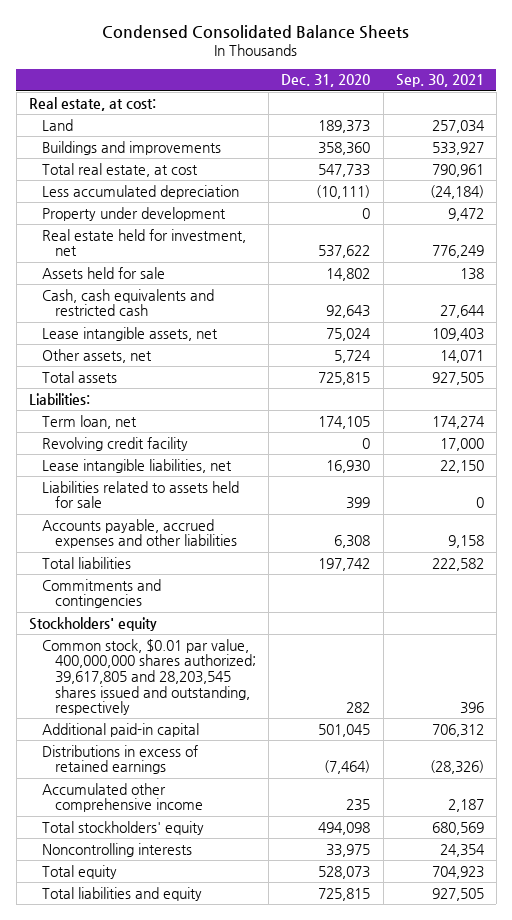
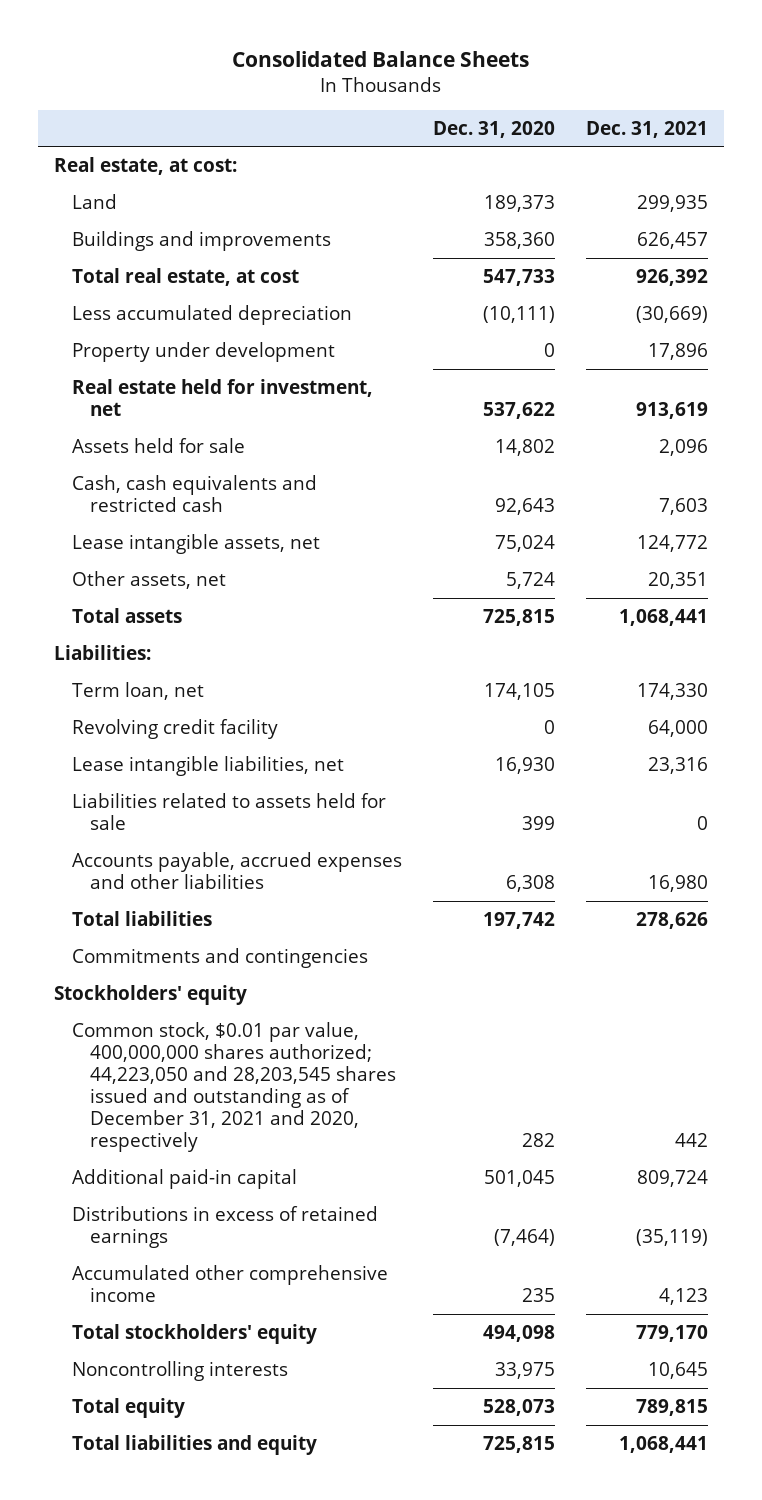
- Condensed Consolidated Balance Sheets
+ Consolidated Balance Sheets
- | Dec. 31, 2020 | Sep. 30, 2021
+ | Dec. 31, 2020 | Dec. 31, 2021
- Common stock, $0.01 par value, 400,000,000 shares authorized; 39,617,805 and 28,203,545 shares issued and outstanding, respectively | 282 | 396
+ Common stock, $0.01 par value, 400,000,000 shares authorized; 44,223,050 and 28,203,545 shares issued and outstanding as of December 31, 2021 and 2020, respectively | 282 | 442

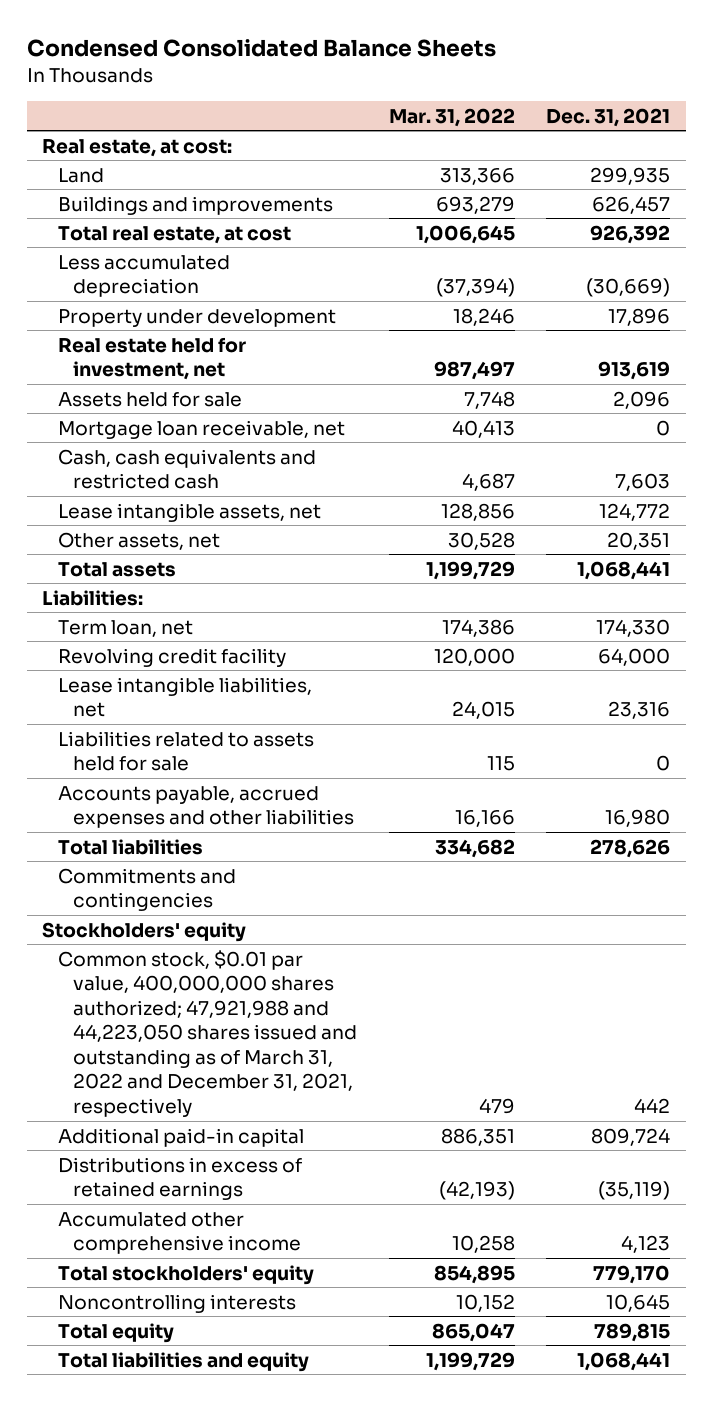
- Consolidated Balance Sheets
+ Condensed Consolidated Balance Sheets
- | Dec. 31, 2020 | Dec. 31, 2021
+ | Mar. 31, 2022 | Dec. 31, 2021
+ Mortgage loan receivable, net | 40,413 | 0
- Common stock, $0.01 par value, 400,000,000 shares authorized; 44,223,050 and 28,203,545 shares issued and outstanding as of December 31, 2021 and 2020, respectively | 282 | 442
+ Common stock, $0.01 par value, 400,000,000 shares authorized; 47,921,988 and 44,223,050 shares issued and outstanding as of March 31, 2022 and December 31, 2021, respectively | 479 | 442

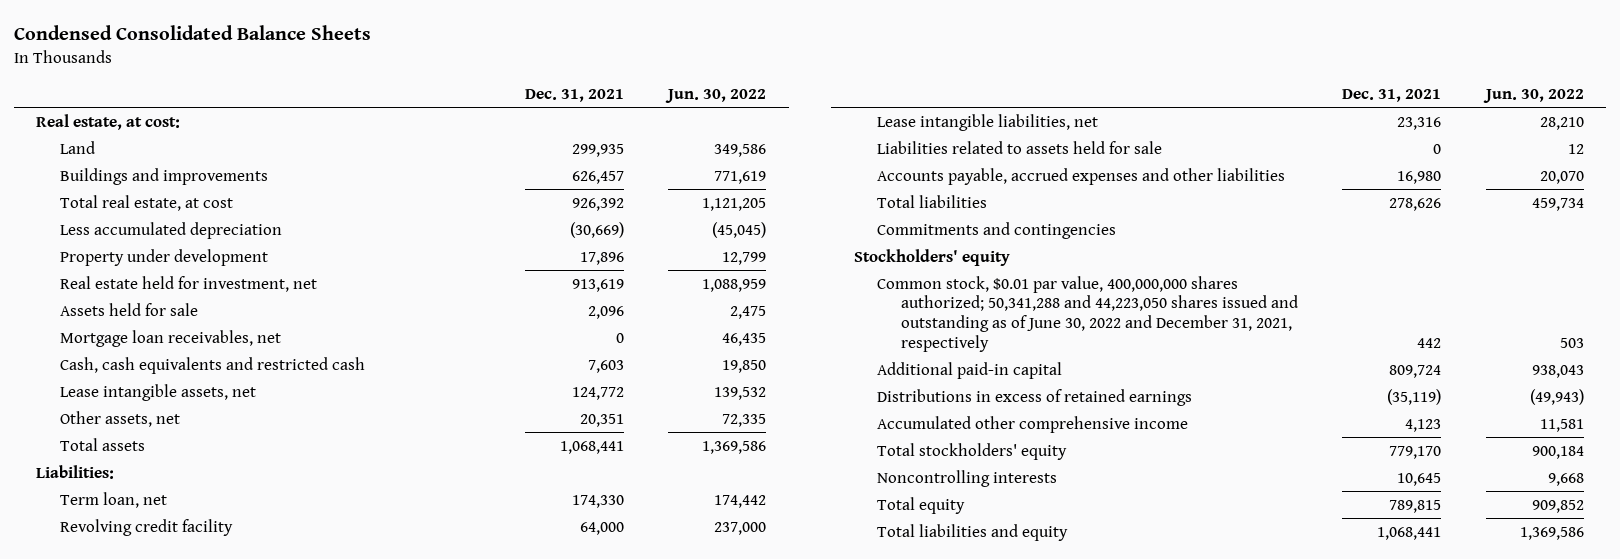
- | Mar. 31, 2022 | Dec. 31, 2021
+ | Dec. 31, 2021 | Jun. 30, 2022
- Mortgage loan receivable, net | 40,413 | 0
+ Mortgage loan receivables, net | 0 | 46,435
- Common stock, $0.01 par value, 400,000,000 shares authorized; 47,921,988 and 44,223,050 shares issued and outstanding as of March 31, 2022 and December 31, 2021, respectively | 479 | 442
+ Common stock, $0.01 par value, 400,000,000 shares authorized; 50,341,288 and 44,223,050 shares issued and outstanding as of June 30, 2022 and December 31, 2021, respectively | 442 | 503

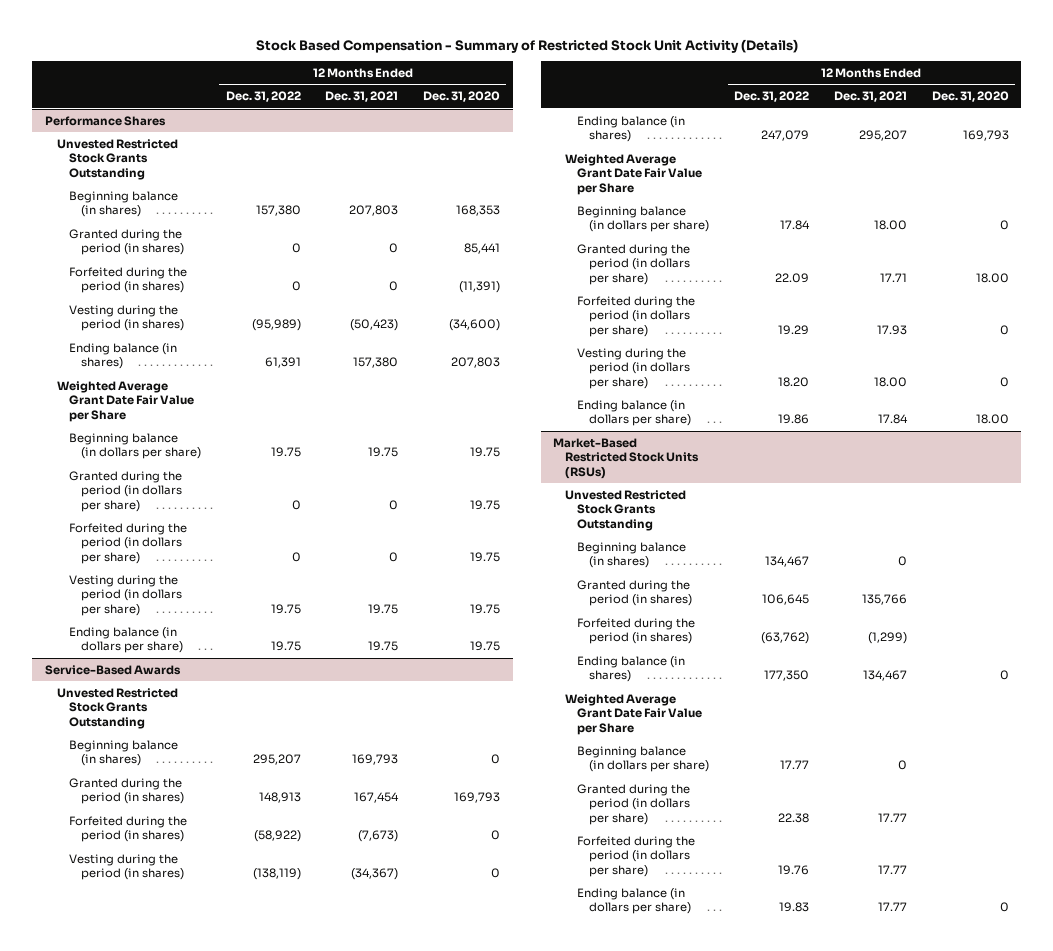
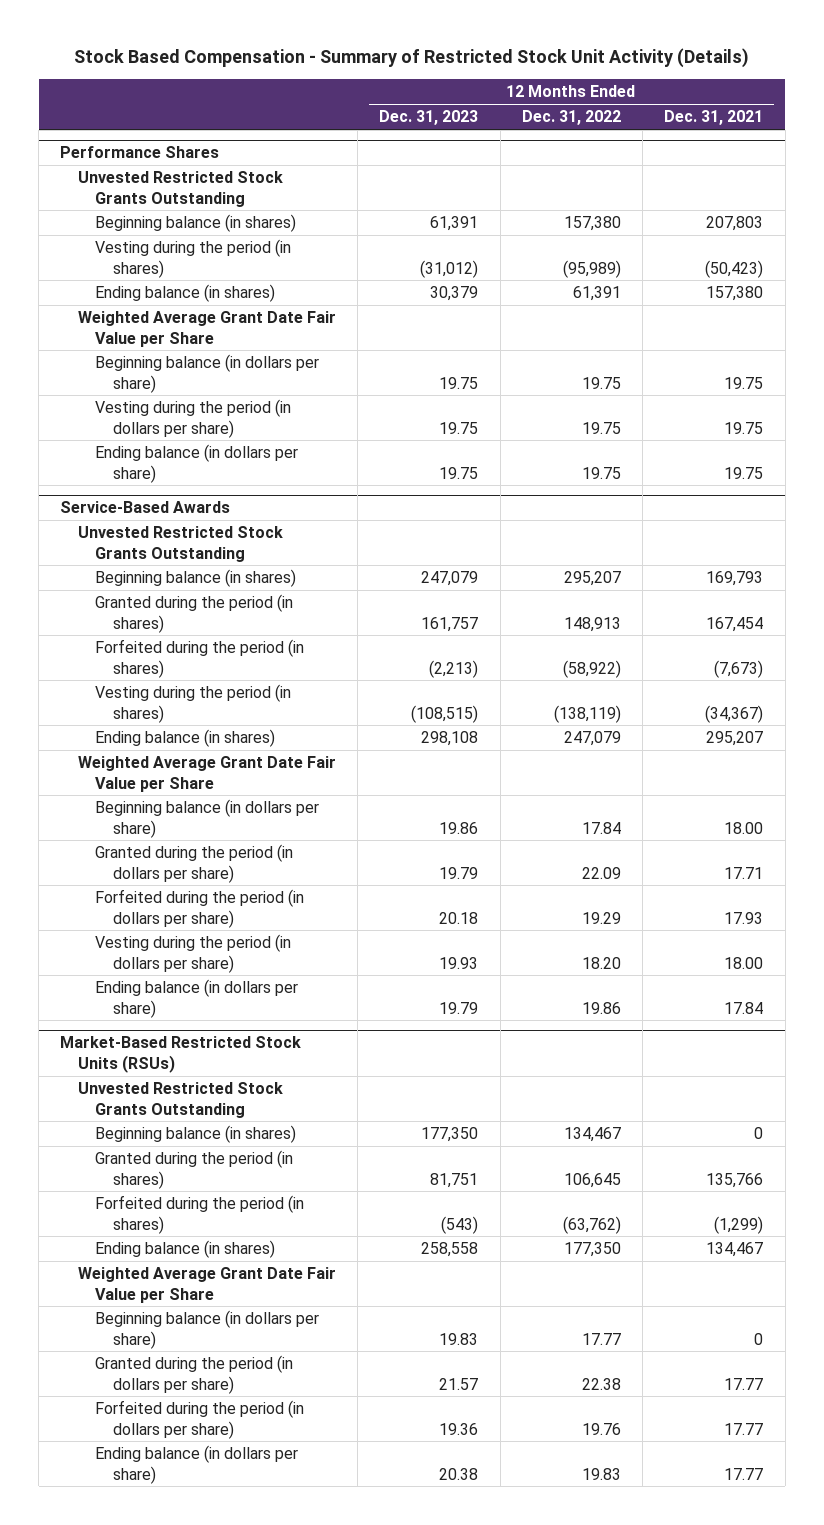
- | 12 Months Ended Dec. 31, 2022 | 12 Months Ended Dec. 31, 2021 | 12 Months Ended Dec. 31, 2020
+ | 12 Months Ended Dec. 31, 2023 | 12 Months Ended Dec. 31, 2022 | 12 Months Ended Dec. 31, 2021
@ Performance Shares
- Granted during the period (in shares) | 0 | 0 | 85,441
- Forfeited during the period (in shares) | 0 | 0 | (11,391)
- Granted during the period (in dollars per share) | 0 | 0 | 19.75
- Forfeited during the period (in dollars per share) | 0 | 0 | 19.75

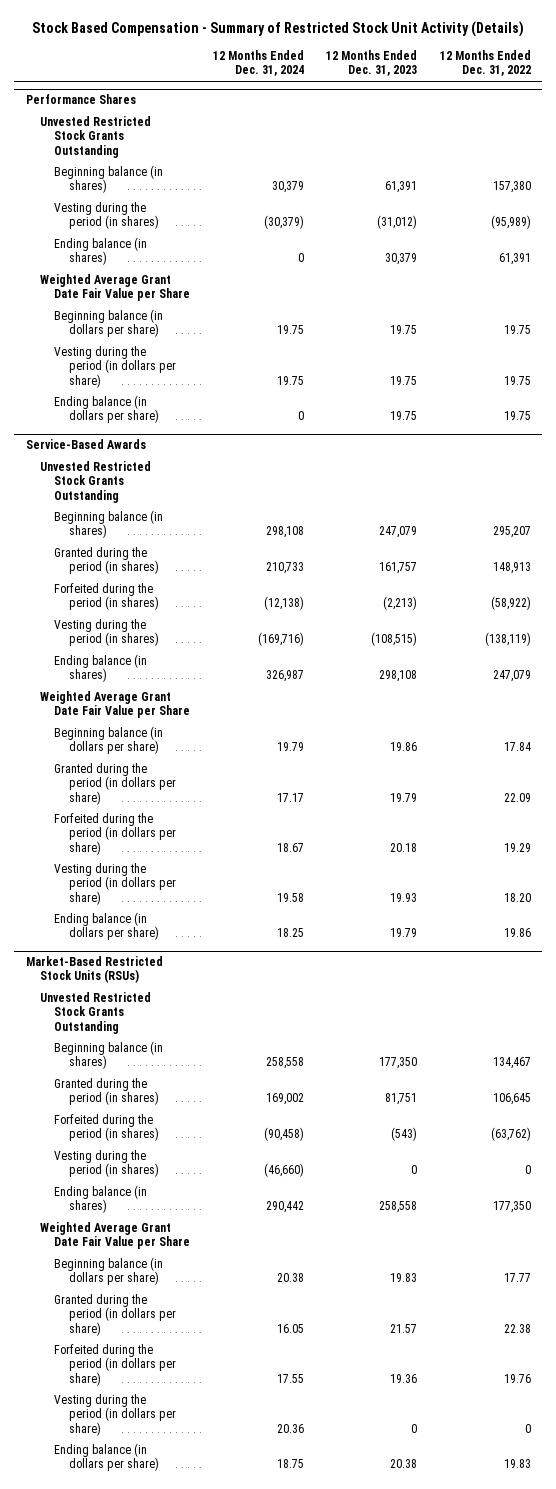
- | 12 Months Ended Dec. 31, 2023 | 12 Months Ended Dec. 31, 2022 | 12 Months Ended Dec. 31, 2021
+ | 12 Months Ended Dec. 31, 2024 | 12 Months Ended Dec. 31, 2023 | 12 Months Ended Dec. 31, 2022
@ Market-Based Restricted Stock Units (RSUs)
+ Vesting during the period (in shares) | (46,660) | 0 | 0
+ Vesting during the period (in dollars per share) | 20.36 | 0 | 0

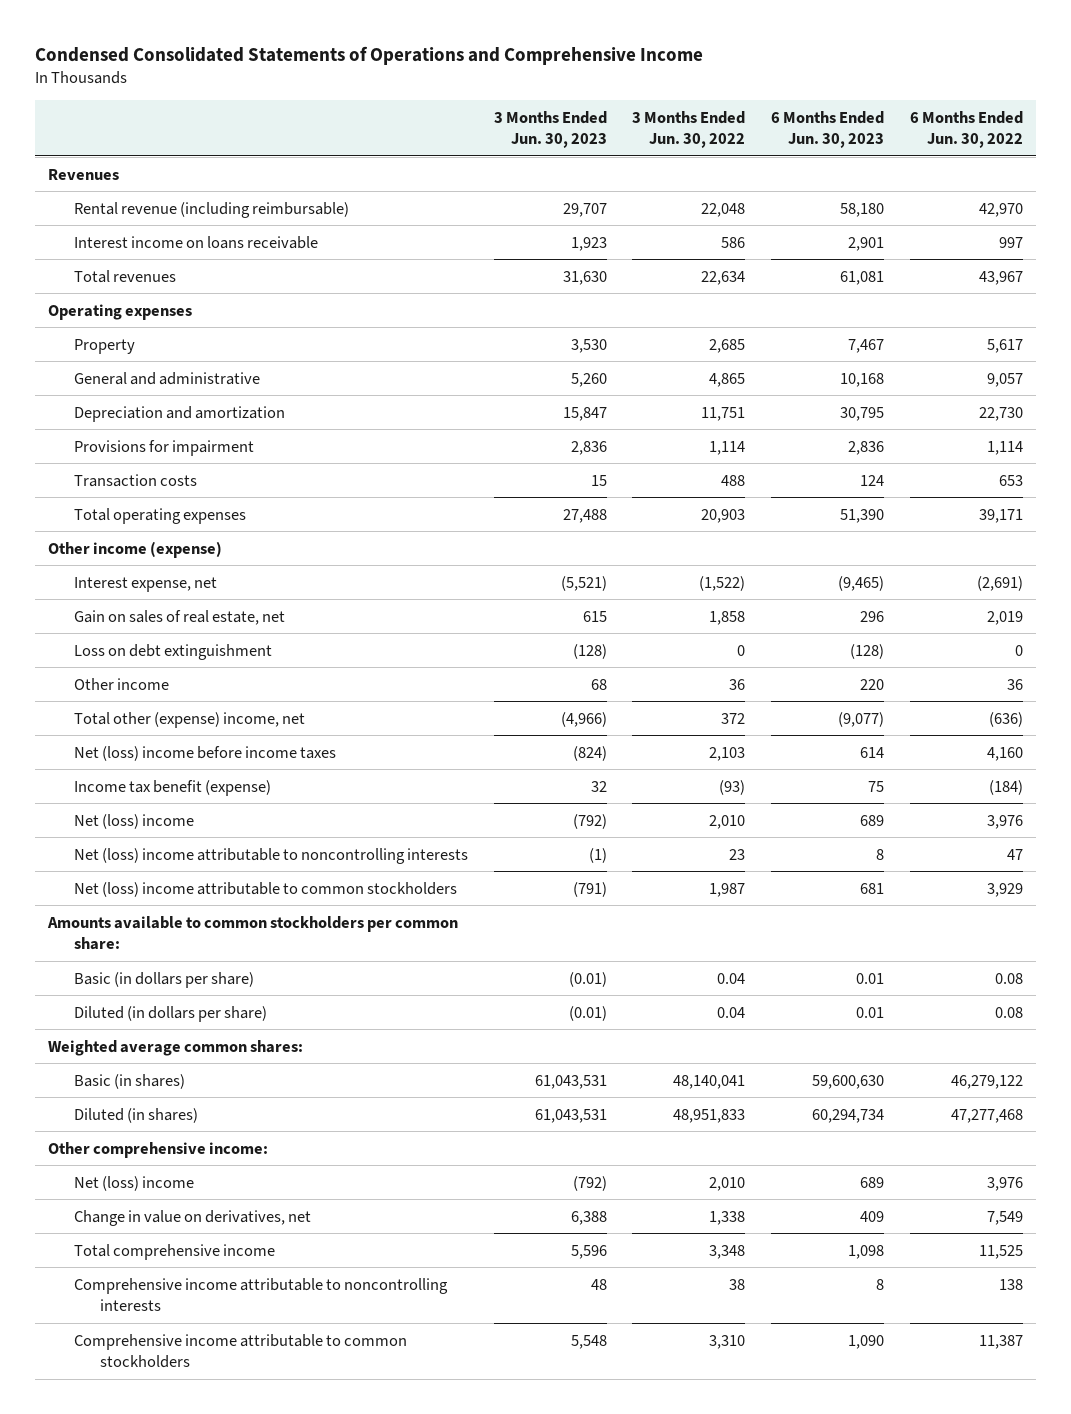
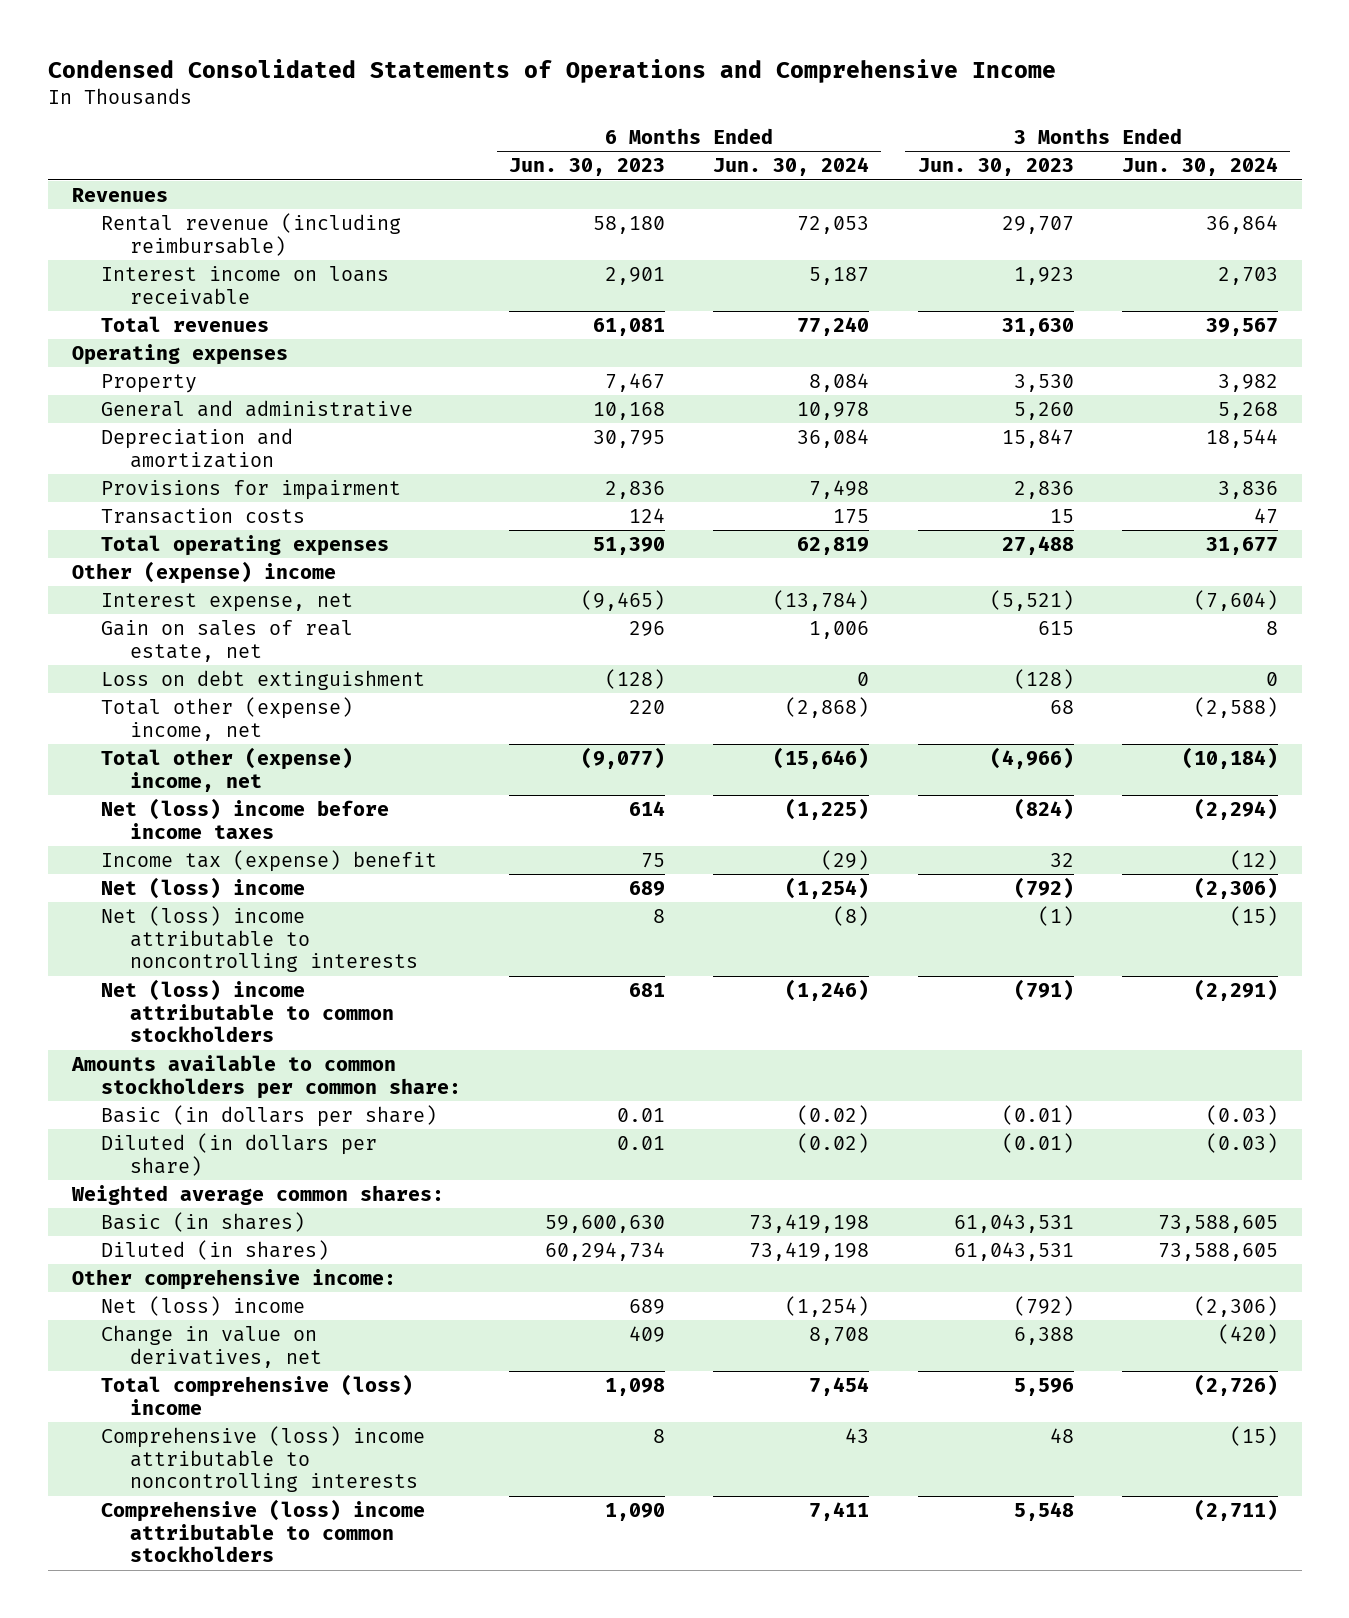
- | 3 Months Ended Jun. 30, 2023 | 3 Months Ended Jun. 30, 2022 | 6 Months Ended Jun. 30, 2023 | 6 Months Ended Jun. 30, 2022
+ | 6 Months Ended Jun. 30, 2023 | 6 Months Ended Jun. 30, 2024 | 3 Months Ended Jun. 30, 2023 | 3 Months Ended Jun. 30, 2024
- Other income (expense)
+ Other (expense) income
- Other income | 68 | 36 | 220 | 36
+ Total other (expense) income, net | 220 | (2,868) | 68 | (2,588)
- Income tax benefit (expense) | 32 | (93) | 75 | (184)
+ Income tax (expense) benefit | 75 | (29) | 32 | (12)
- Total comprehensive income | 5,596 | 3,348 | 1,098 | 11,525
- Comprehensive income attributable to noncontrolling interests | 48 | 38 | 8 | 138
- Comprehensive income attributable to common stockholders | 5,548 | 3,310 | 1,090 | 11,387
+ Total comprehensive (loss) income | 1,098 | 7,454 | 5,596 | (2,726)
+ Comprehensive (loss) income attributable to noncontrolling interests | 8 | 43 | 48 | (15)
+ Comprehensive (loss) income attributable to common stockholders | 1,090 | 7,411 | 5,548 | (2,711)

